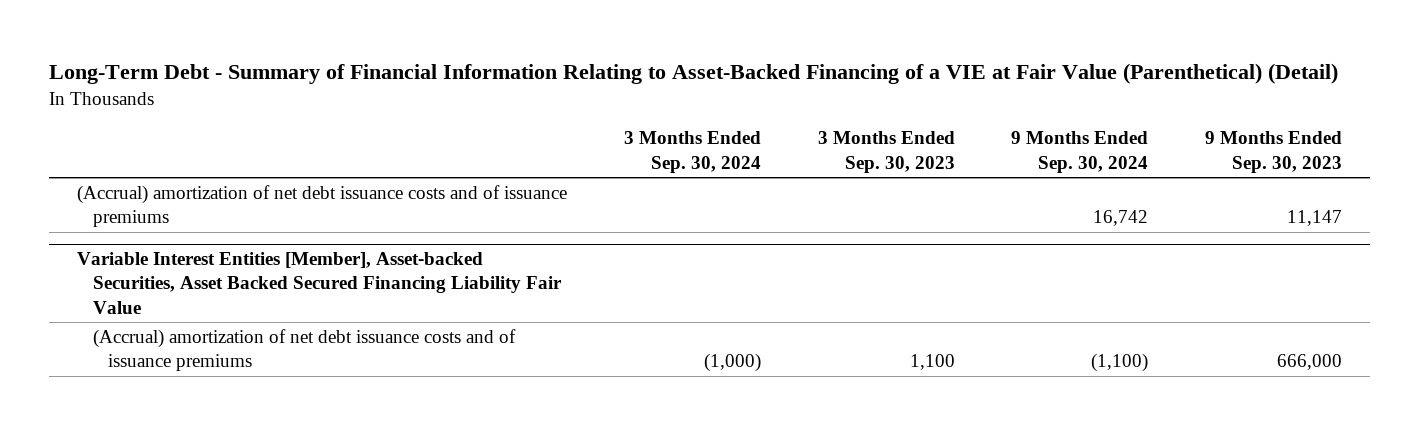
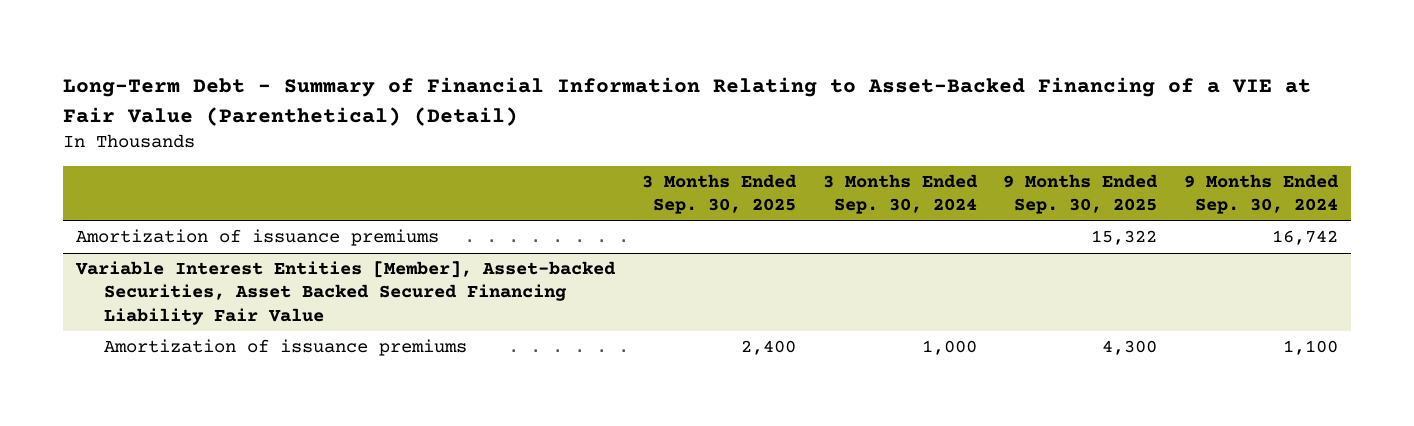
- | 3 Months Ended Sep. 30, 2024 | 3 Months Ended Sep. 30, 2023 | 9 Months Ended Sep. 30, 2024 | 9 Months Ended Sep. 30, 2023
+ | 3 Months Ended Sep. 30, 2025 | 3 Months Ended Sep. 30, 2024 | 9 Months Ended Sep. 30, 2025 | 9 Months Ended Sep. 30, 2024
- (Accrual) amortization of net debt issuance costs and of issuance premiums | | | 16,742 | 11,147
+ Amortization of issuance premiums | | | 15,322 | 16,742
@ Variable Interest Entities [Member], Asset-backed Securities, Asset Backed Secured Financing Liability Fair Value
- (Accrual) amortization of net debt issuance costs and of issuance premiums | (1,000) | 1,100 | (1,100) | 666,000
+ Amortization of issuance premiums | 2,400 | 1,000 | 4,300 | 1,100

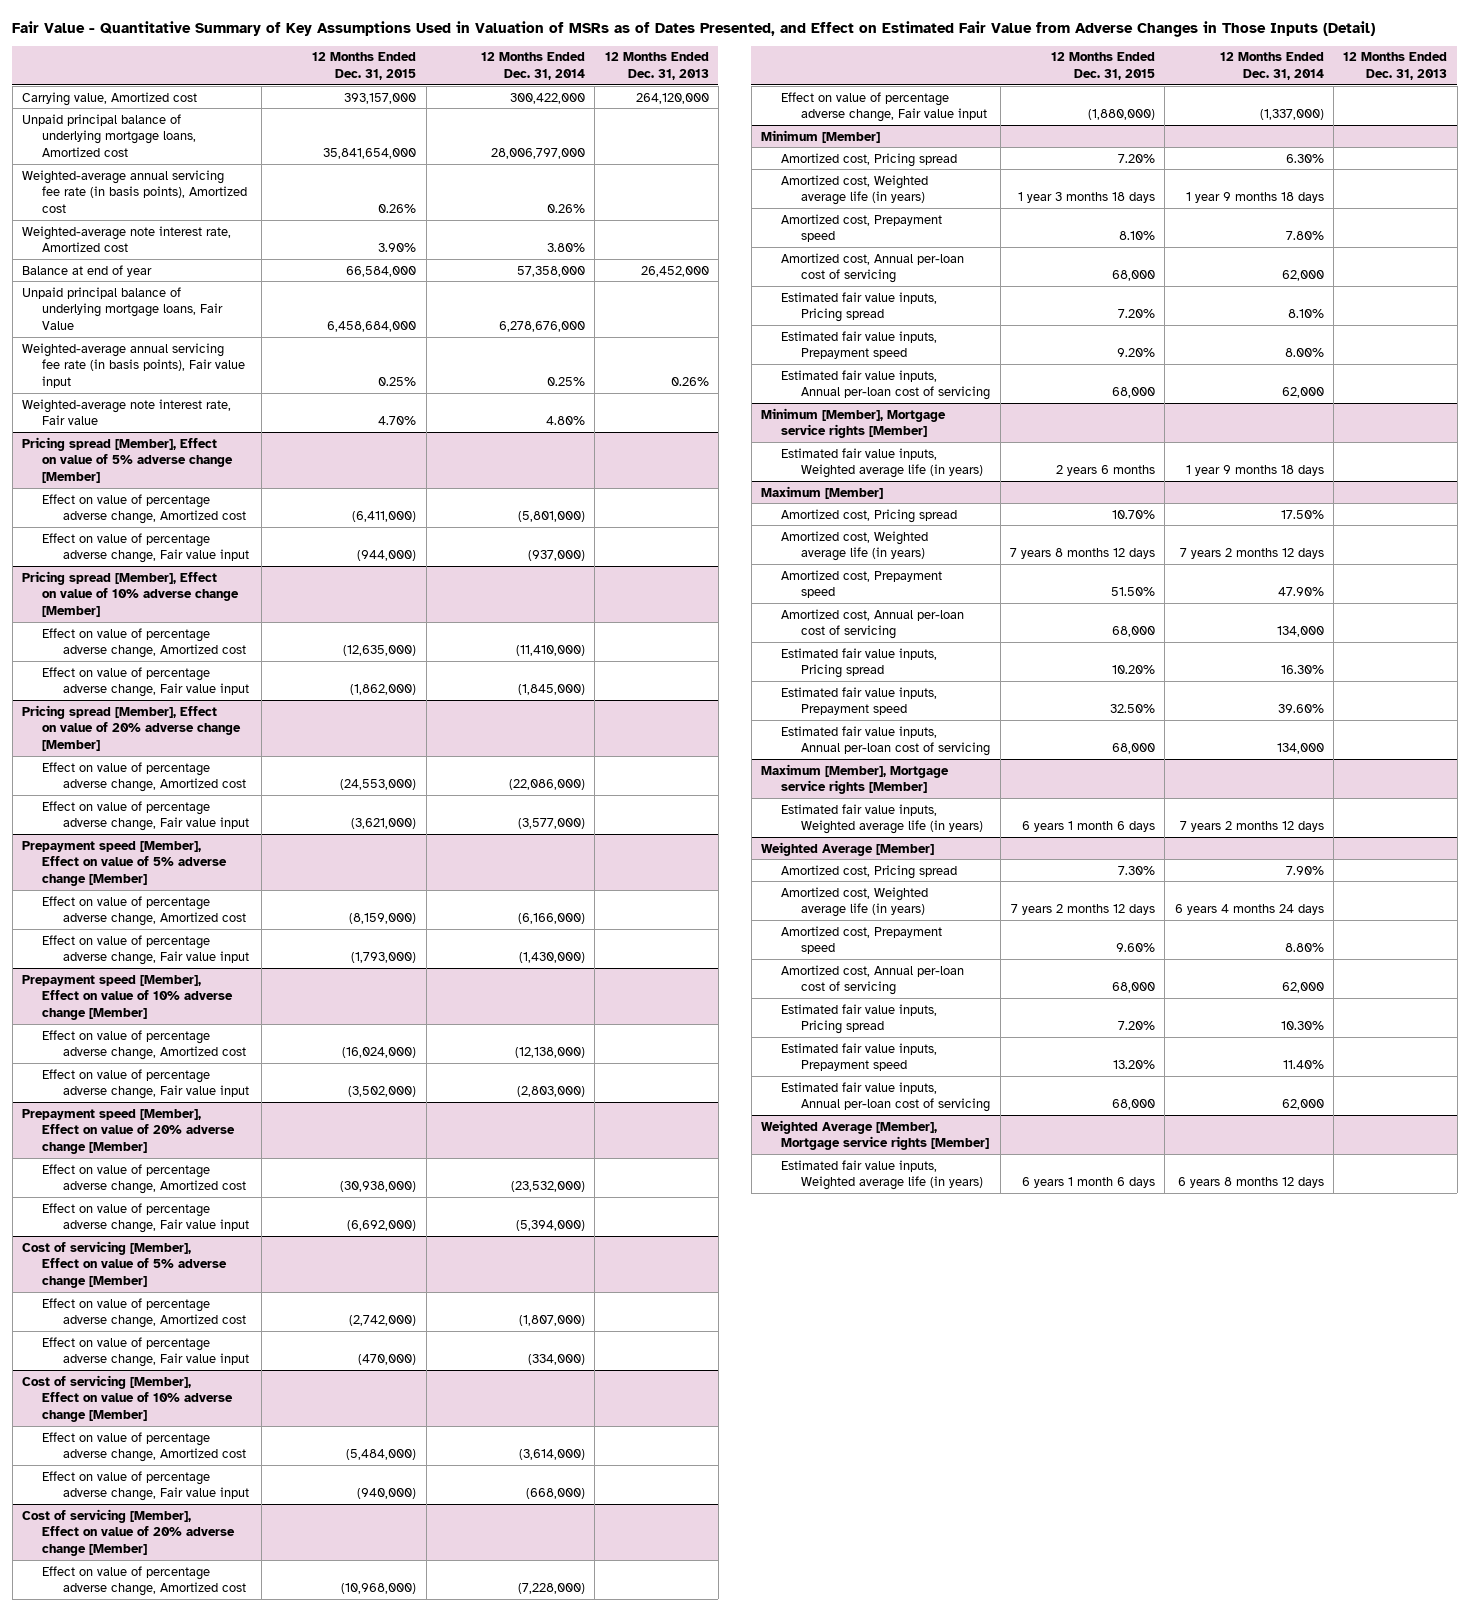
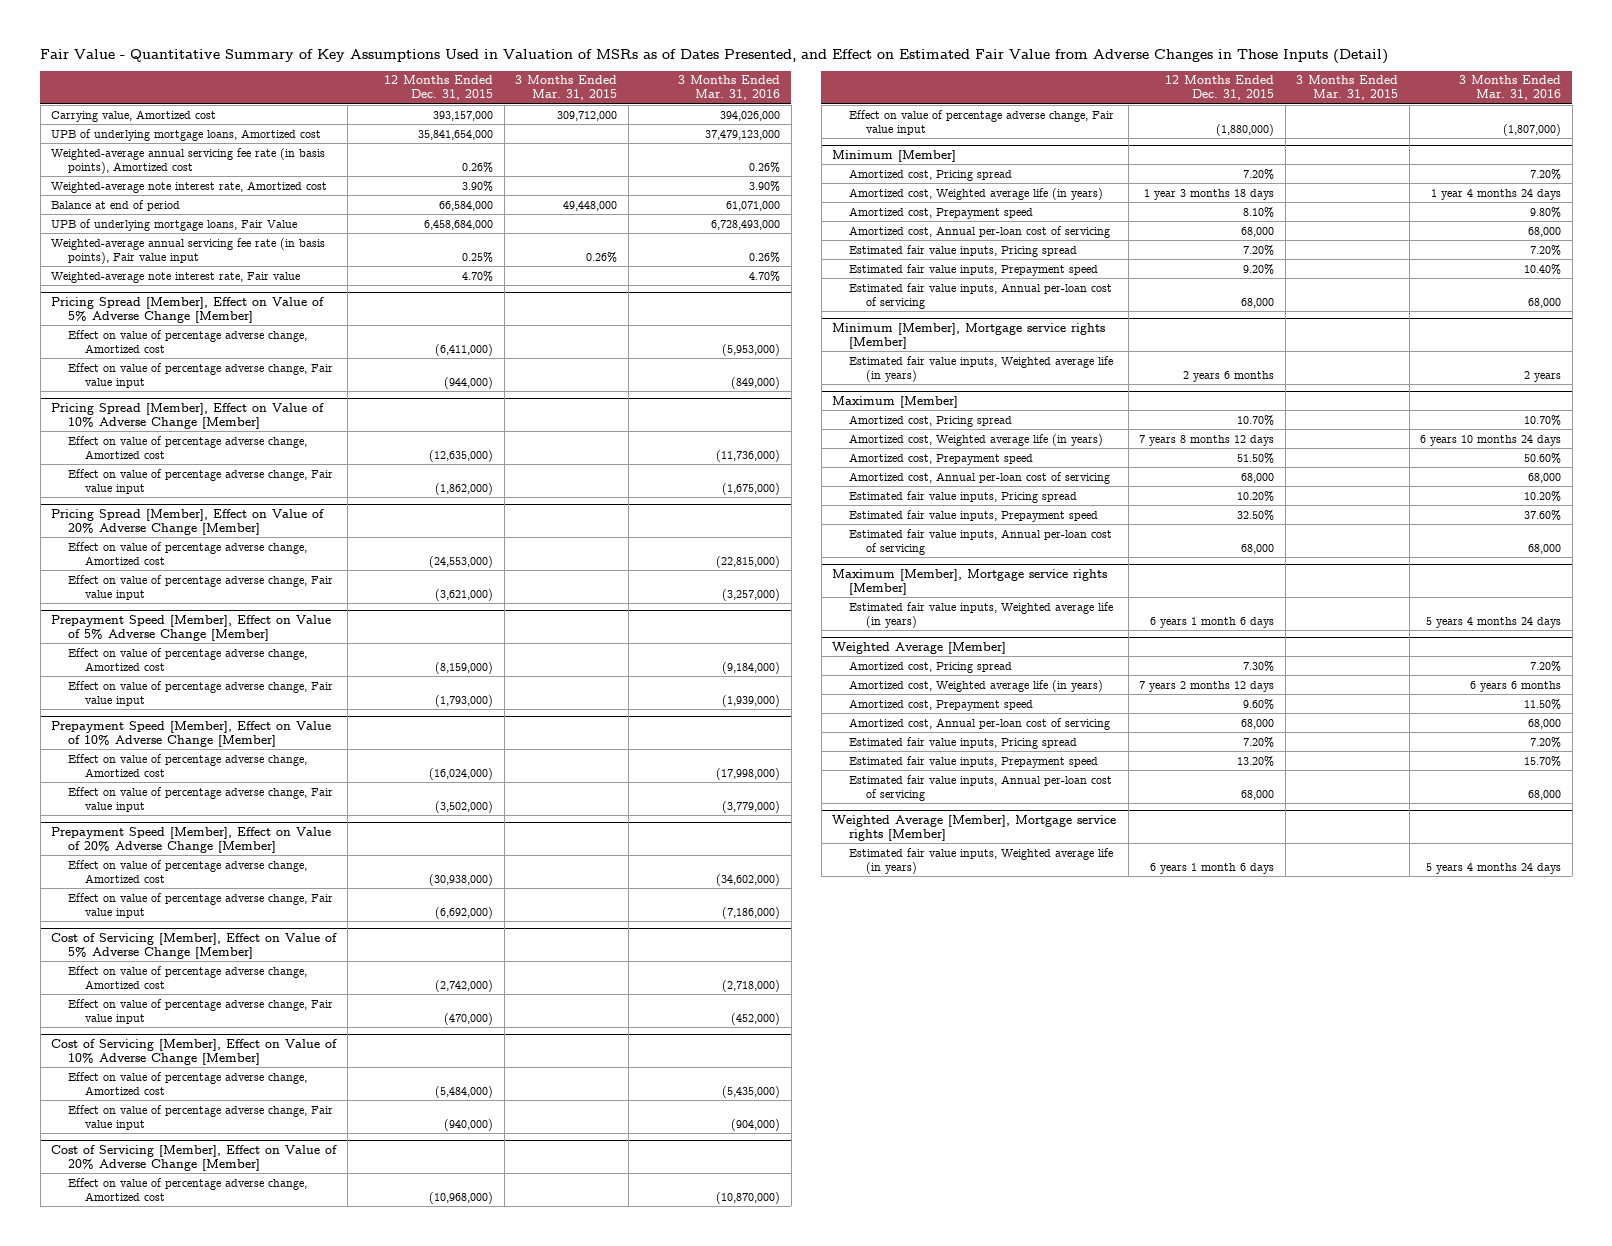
- | 12 Months Ended Dec. 31, 2015 | 12 Months Ended Dec. 31, 2014 | 12 Months Ended Dec. 31, 2013
+ | 12 Months Ended Dec. 31, 2015 | 3 Months Ended Mar. 31, 2015 | 3 Months Ended Mar. 31, 2016
- Unpaid principal balance of underlying mortgage loans, Amortized cost | 35,841,654,000 | 28,006,797,000 |
+ UPB of underlying mortgage loans, Amortized cost | 35,841,654,000 | | 37,479,123,000
- Balance at end of year | 66,584,000 | 57,358,000 | 26,452,000
- Unpaid principal balance of underlying mortgage loans, Fair Value | 6,458,684,000 | 6,278,676,000 |
+ Balance at end of period | 66,584,000 | 49,448,000 | 61,071,000
+ UPB of underlying mortgage loans, Fair Value | 6,458,684,000 | | 6,728,493,000
- Pricing spread [Member], Effect on value of 5% adverse change [Member]
+ Pricing Spread [Member], Effect on Value of 5% Adverse Change [Member]
- Pricing spread [Member], Effect on value of 10% adverse change [Member]
+ Pricing Spread [Member], Effect on Value of 10% Adverse Change [Member]
- Pricing spread [Member], Effect on value of 20% adverse change [Member]
+ Pricing Spread [Member], Effect on Value of 20% Adverse Change [Member]
- Prepayment speed [Member], Effect on value of 5% adverse change [Member]
+ Prepayment Speed [Member], Effect on Value of 5% Adverse Change [Member]
- Prepayment speed [Member], Effect on value of 10% adverse change [Member]
+ Prepayment Speed [Member], Effect on Value of 10% Adverse Change [Member]
- Prepayment speed [Member], Effect on value of 20% adverse change [Member]
+ Prepayment Speed [Member], Effect on Value of 20% Adverse Change [Member]
- Cost of servicing [Member], Effect on value of 5% adverse change [Member]
+ Cost of Servicing [Member], Effect on Value of 5% Adverse Change [Member]
- Cost of servicing [Member], Effect on value of 10% adverse change [Member]
+ Cost of Servicing [Member], Effect on Value of 10% Adverse Change [Member]
- Cost of servicing [Member], Effect on value of 20% adverse change [Member]
+ Cost of Servicing [Member], Effect on Value of 20% Adverse Change [Member]

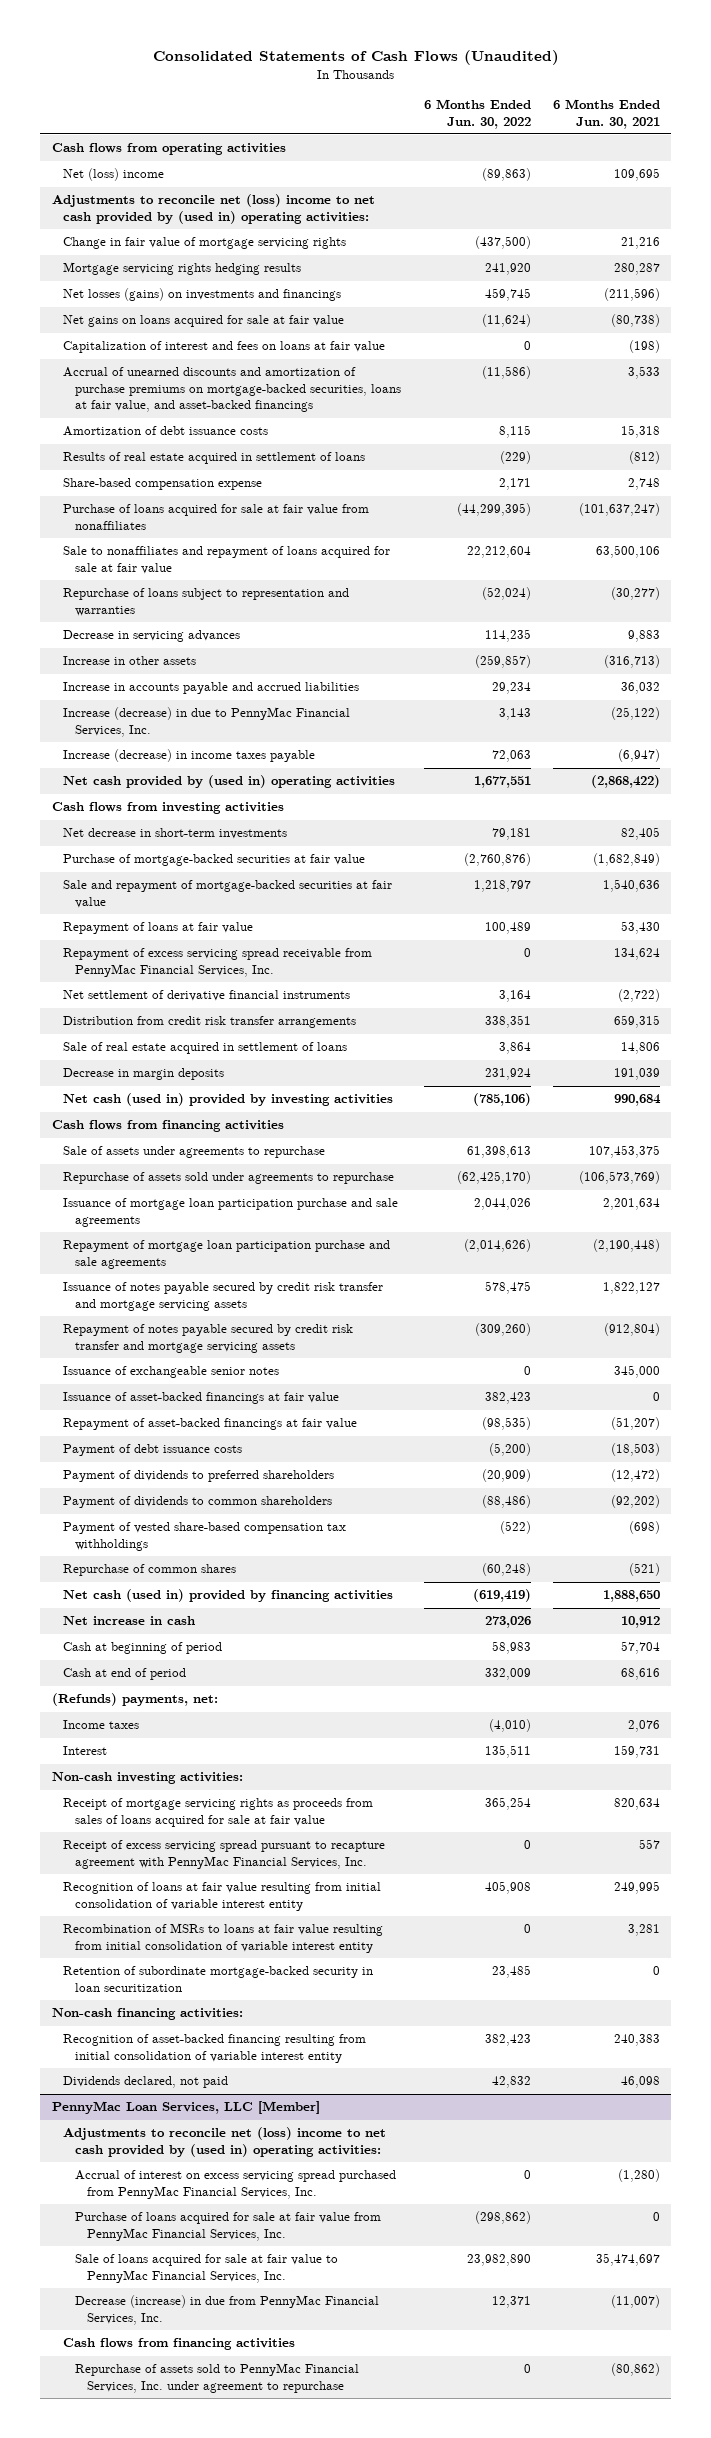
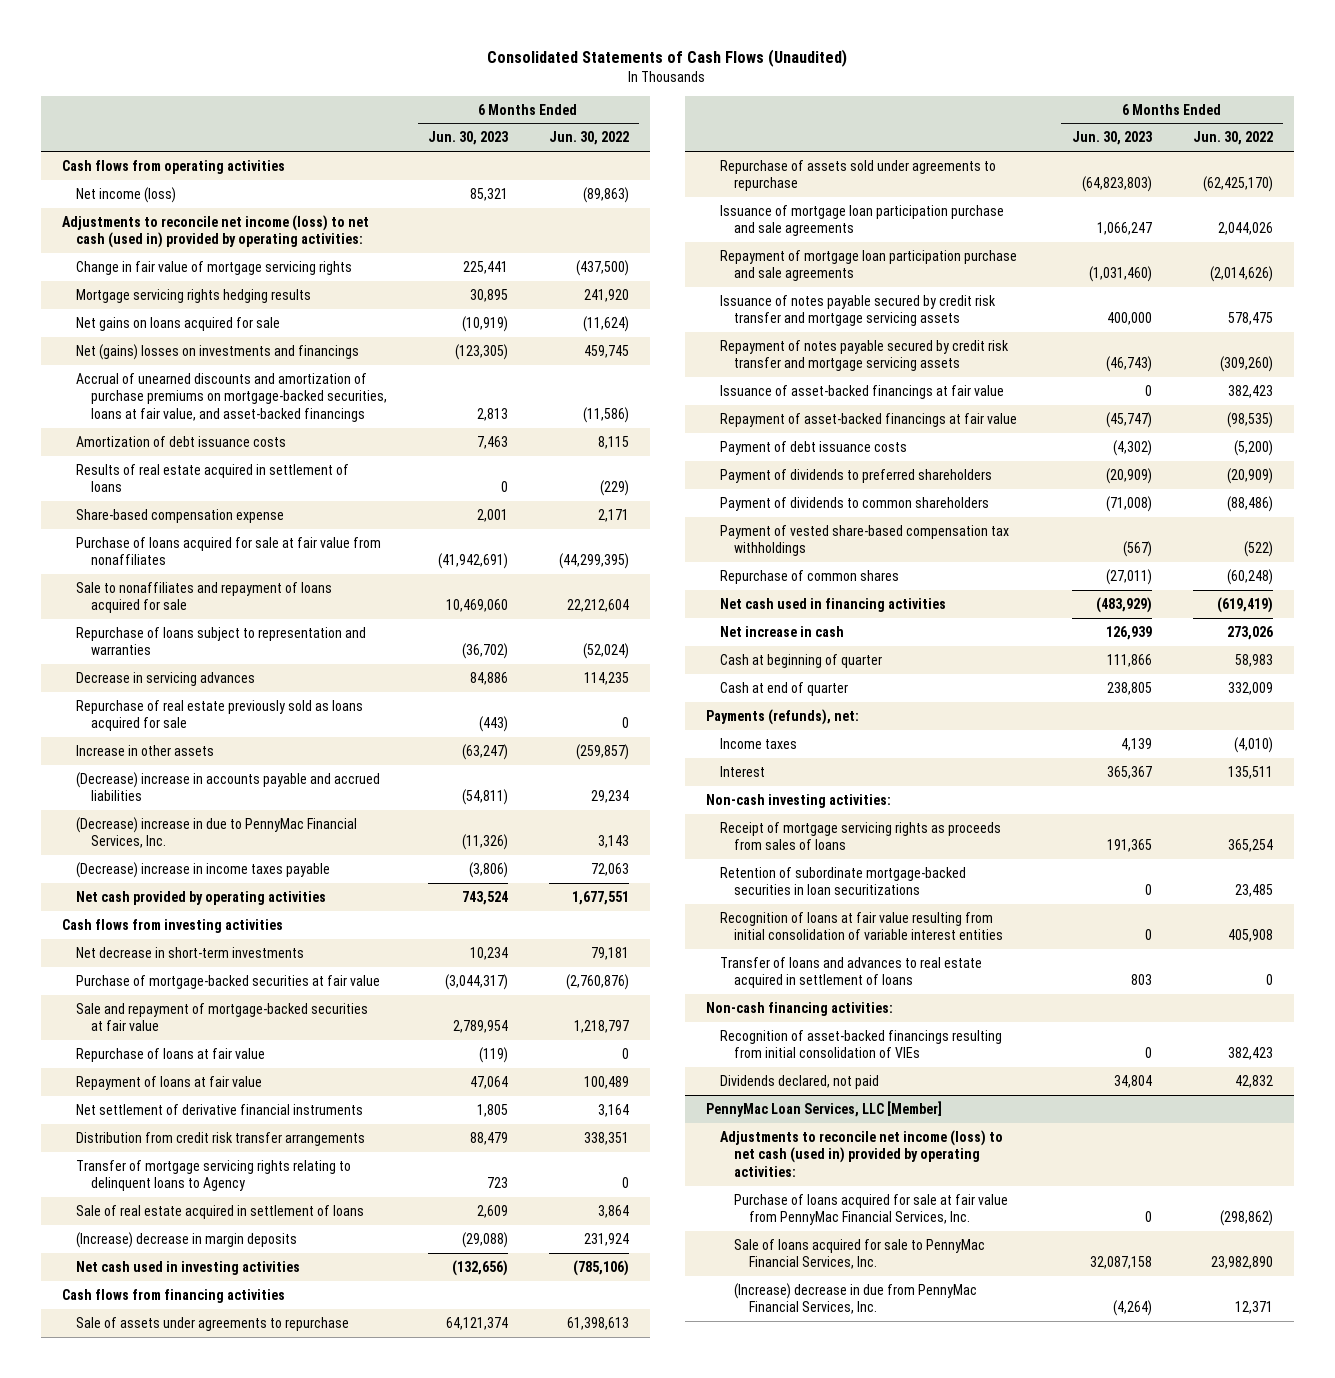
- | 6 Months Ended Jun. 30, 2022 | 6 Months Ended Jun. 30, 2021
+ | 6 Months Ended Jun. 30, 2023 | 6 Months Ended Jun. 30, 2022
- Net (loss) income | (89,863) | 109,695
- Adjustments to reconcile net (loss) income to net cash provided by (used in) operating activities:
+ Net income (loss) | 85,321 | (89,863)
+ Adjustments to reconcile net income (loss) to net cash (used in) provided by operating activities:
- Net losses (gains) on investments and financings | 459,745 | (211,596)
- Net gains on loans acquired for sale at fair value | (11,624) | (80,738)
- Capitalization of interest and fees on loans at fair value | 0 | (198)
+ Net gains on loans acquired for sale | (10,919) | (11,624)
+ Net (gains) losses on investments and financings | (123,305) | 459,745
- Sale to nonaffiliates and repayment of loans acquired for sale at fair value | 22,212,604 | 63,500,106
+ Sale to nonaffiliates and repayment of loans acquired for sale | 10,469,060 | 22,212,604
+ Repurchase of real estate previously sold as loans acquired for sale | (443) | 0
- Increase in accounts payable and accrued liabilities | 29,234 | 36,032
- Increase (decrease) in due to PennyMac Financial Services, Inc. | 3,143 | (25,122)
- Increase (decrease) in income taxes payable | 72,063 | (6,947)
- Net cash provided by (used in) operating activities | 1,677,551 | (2,868,422)
+ (Decrease) increase in accounts payable and accrued liabilities | (54,811) | 29,234
+ (Decrease) increase in due to PennyMac Financial Services, Inc. | (11,326) | 3,143
+ (Decrease) increase in income taxes payable | (3,806) | 72,063
+ Net cash provided by operating activities | 743,524 | 1,677,551
+ Repurchase of loans at fair value | (119) | 0
- Repayment of excess servicing spread receivable from PennyMac Financial Services, Inc. | 0 | 134,624
+ Transfer of mortgage servicing rights relating to delinquent loans to Agency | 723 | 0
- Decrease in margin deposits | 231,924 | 191,039
- Net cash (used in) provided by investing activities | (785,106) | 990,684
+ (Increase) decrease in margin deposits | (29,088) | 231,924
+ Net cash used in investing activities | (132,656) | (785,106)
- Issuance of exchangeable senior notes | 0 | 345,000
- Net cash (used in) provided by financing activities | (619,419) | 1,888,650
+ Net cash used in financing activities | (483,929) | (619,419)
- Cash at beginning of period | 58,983 | 57,704
- Cash at end of period | 332,009 | 68,616
- (Refunds) payments, net:
+ Cash at beginning of quarter | 111,866 | 58,983
+ Cash at end of quarter | 238,805 | 332,009
+ Payments (refunds), net:
- Receipt of mortgage servicing rights as proceeds from sales of loans acquired for sale at fair value | 365,254 | 820,634
- Receipt of excess servicing spread pursuant to recapture agreement with PennyMac Financial Services, Inc. | 0 | 557
- Recognition of loans at fair value resulting from initial consolidation of variable interest entity | 405,908 | 249,995
- Recombination of MSRs to loans at fair value resulting from initial consolidation of variable interest entity | 0 | 3,281
- Retention of subordinate mortgage-backed security in loan securitization | 23,485 | 0
+ Receipt of mortgage servicing rights as proceeds from sales of loans | 191,365 | 365,254
+ Retention of subordinate mortgage-backed securities in loan securitizations | 0 | 23,485
+ Recognition of loans at fair value resulting from initial consolidation of variable interest entities | 0 | 405,908
+ Transfer of loans and advances to real estate acquired in settlement of loans | 803 | 0
- Recognition of asset-backed financing resulting from initial consolidation of variable interest entity | 382,423 | 240,383
+ Recognition of asset-backed financings resulting from initial consolidation of VIEs | 0 | 382,423
@ PennyMac Loan Services, LLC [Member]
- Adjustments to reconcile net (loss) income to net cash provided by (used in) operating activities:
- Accrual of interest on excess servicing spread purchased from PennyMac Financial Services, Inc. | 0 | (1,280)
+ Adjustments to reconcile net income (loss) to net cash (used in) provided by operating activities:
- Sale of loans acquired for sale at fair value to PennyMac Financial Services, Inc. | 23,982,890 | 35,474,697
- Decrease (increase) in due from PennyMac Financial Services, Inc. | 12,371 | (11,007)
- Cash flows from financing activities
- Repurchase of assets sold to PennyMac Financial Services, Inc. under agreement to repurchase | 0 | (80,862)
+ Sale of loans acquired for sale to PennyMac Financial Services, Inc. | 32,087,158 | 23,982,890
+ (Increase) decrease in due from PennyMac Financial Services, Inc. | (4,264) | 12,371

